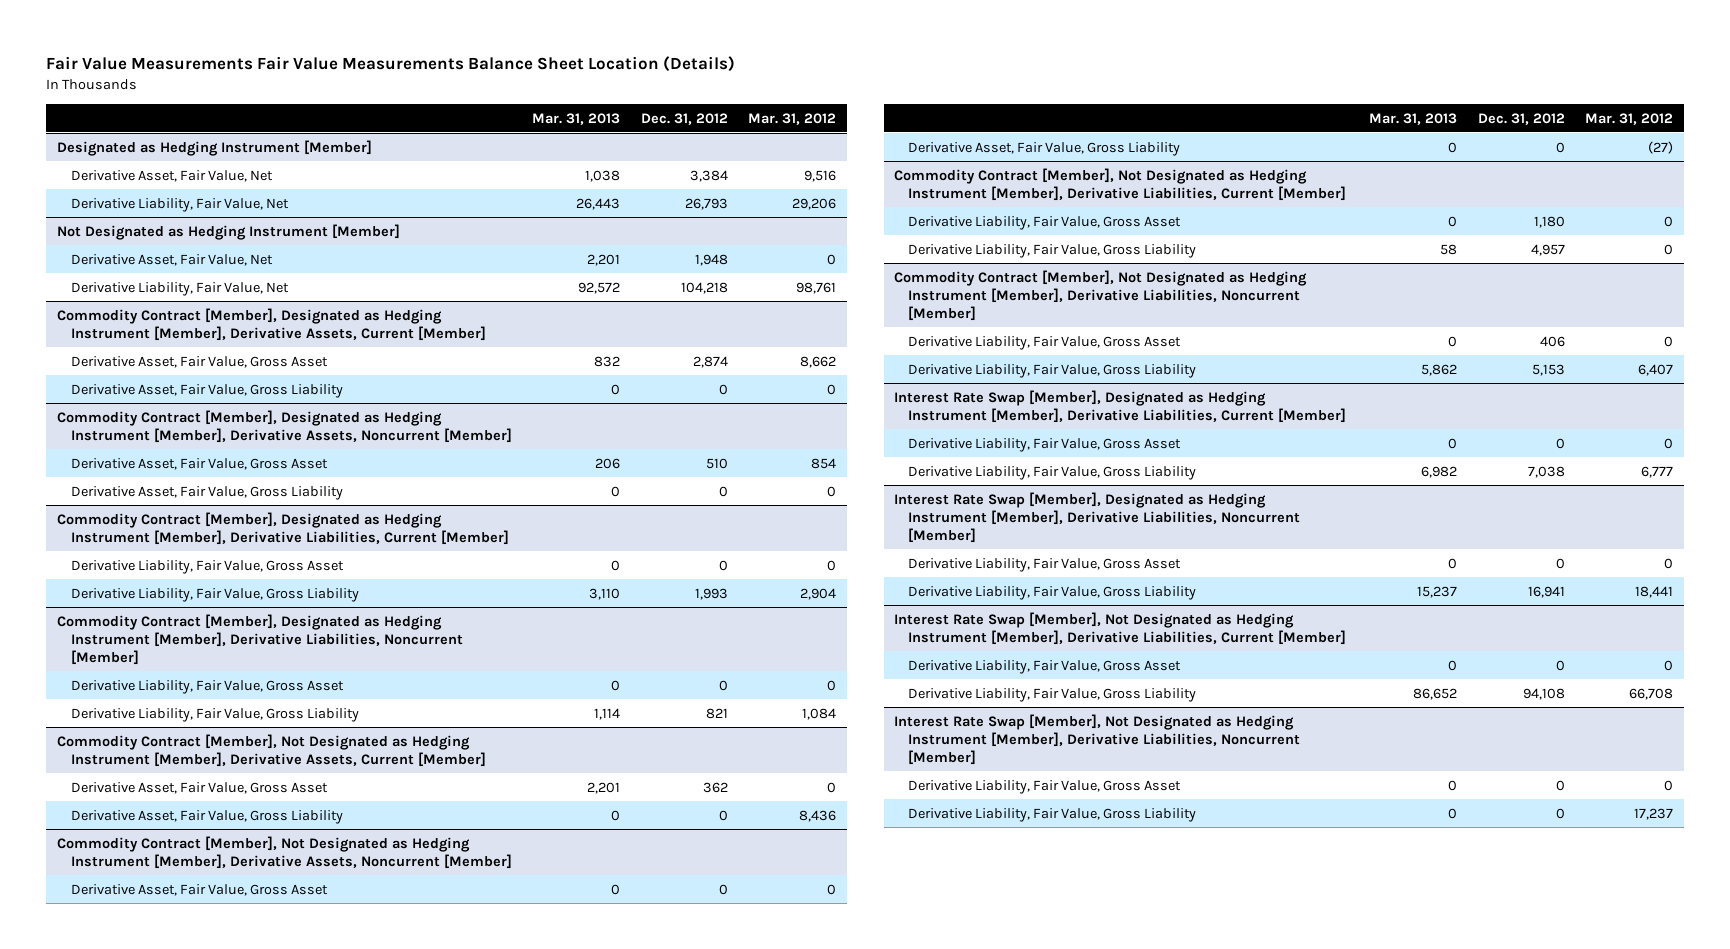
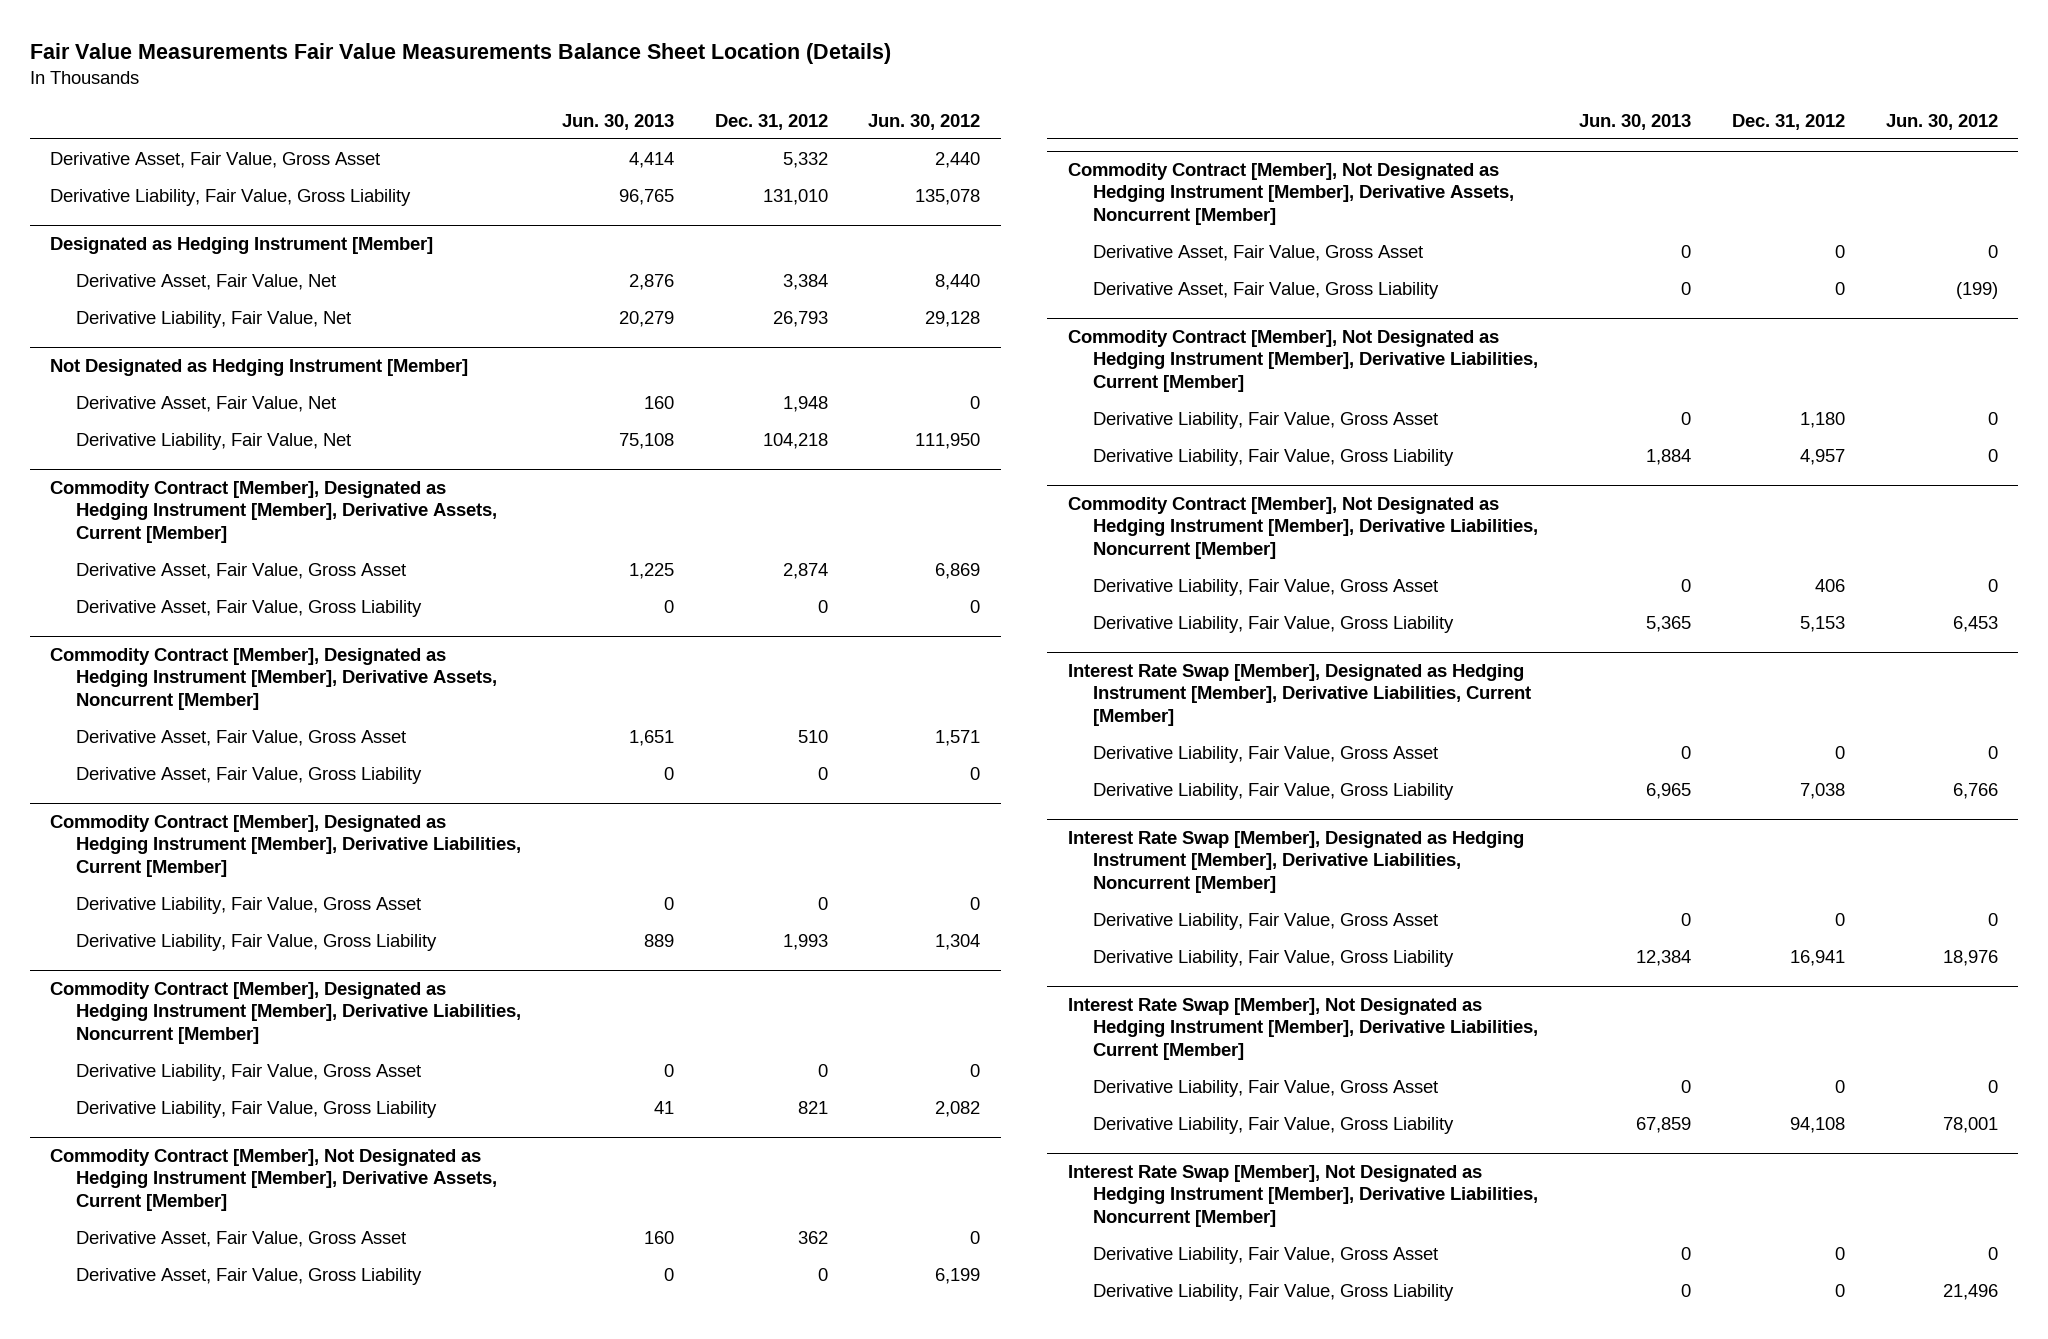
- | Mar. 31, 2013 | Dec. 31, 2012 | Mar. 31, 2012
+ | Jun. 30, 2013 | Dec. 31, 2012 | Jun. 30, 2012
+ Derivative Asset, Fair Value, Gross Asset | 4,414 | 5,332 | 2,440
+ Derivative Liability, Fair Value, Gross Liability | 96,765 | 131,010 | 135,078

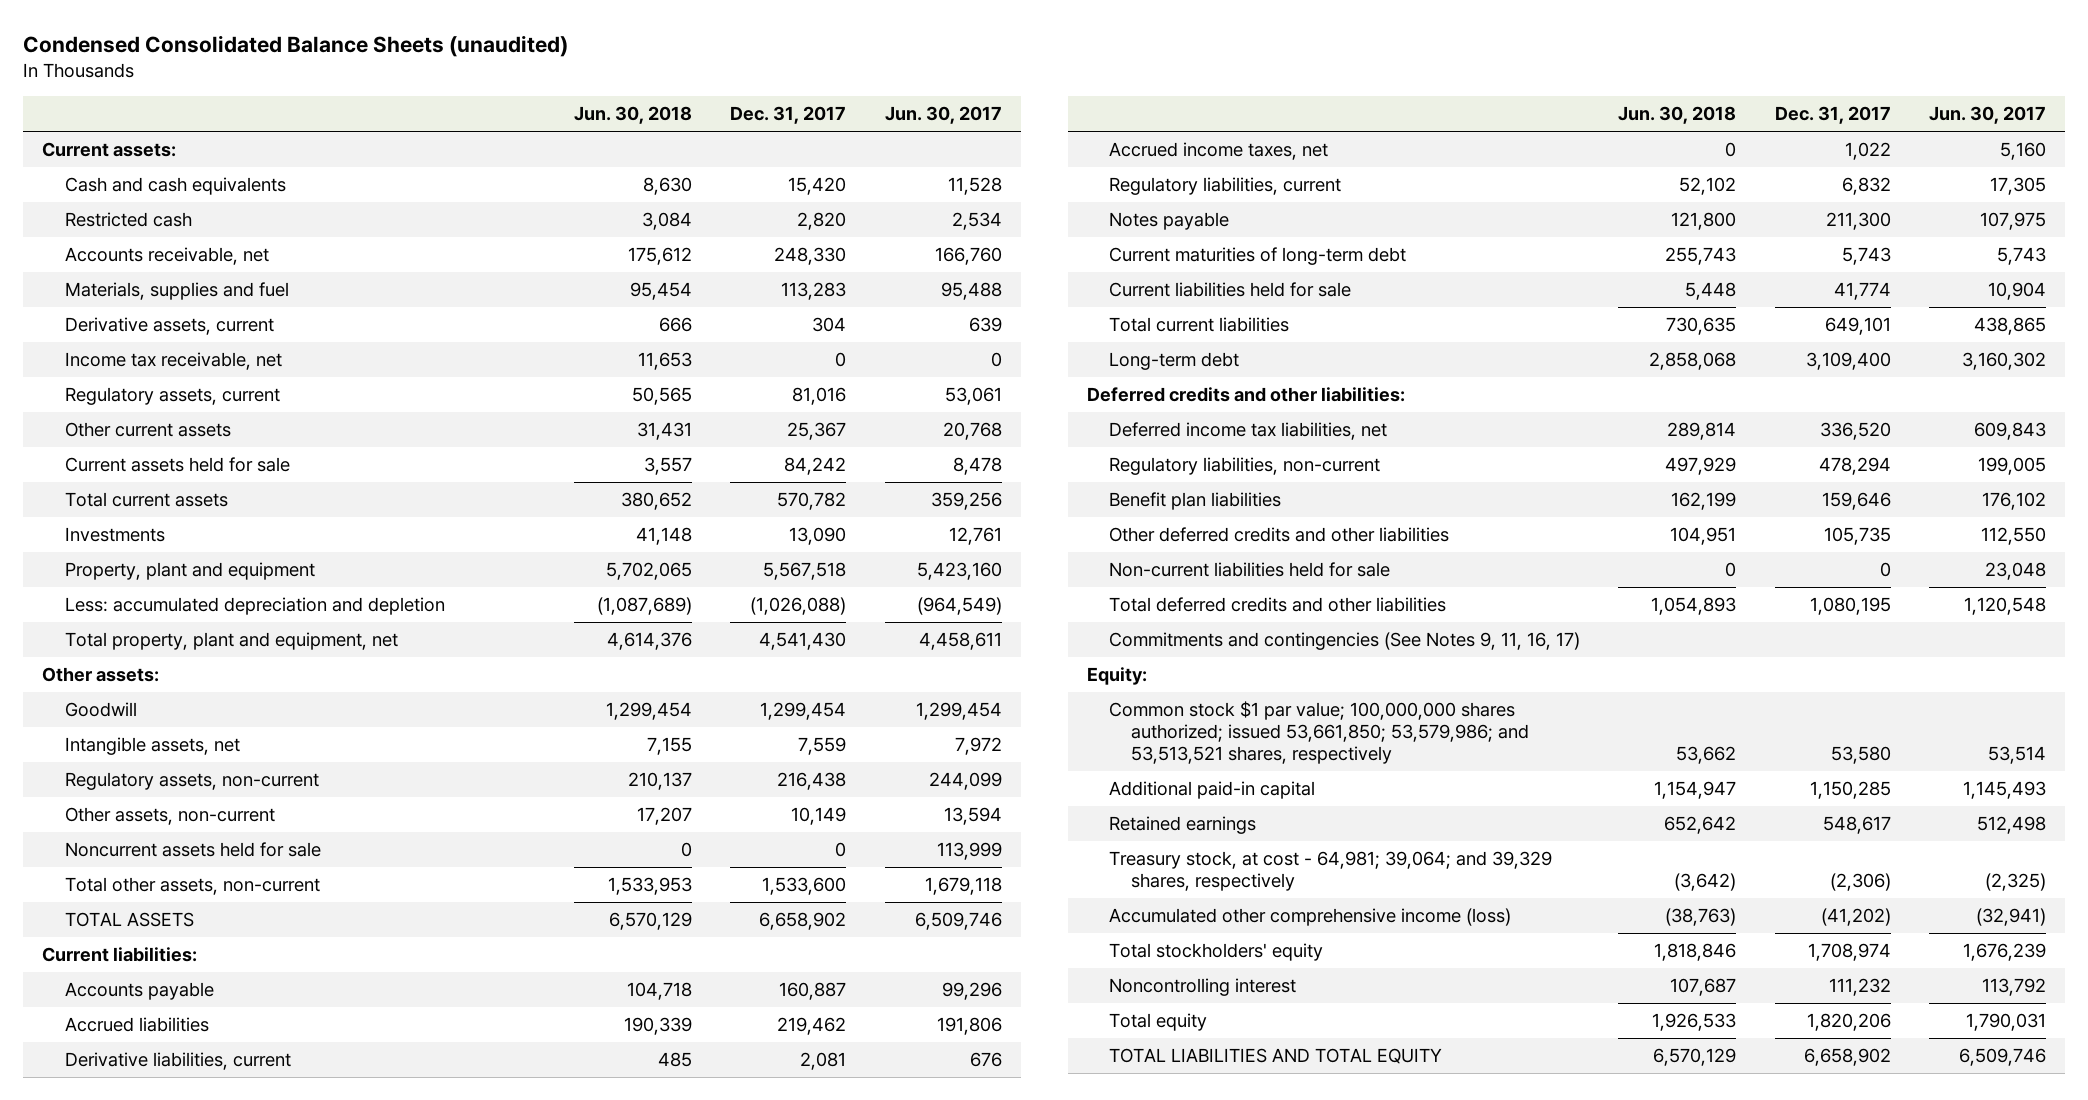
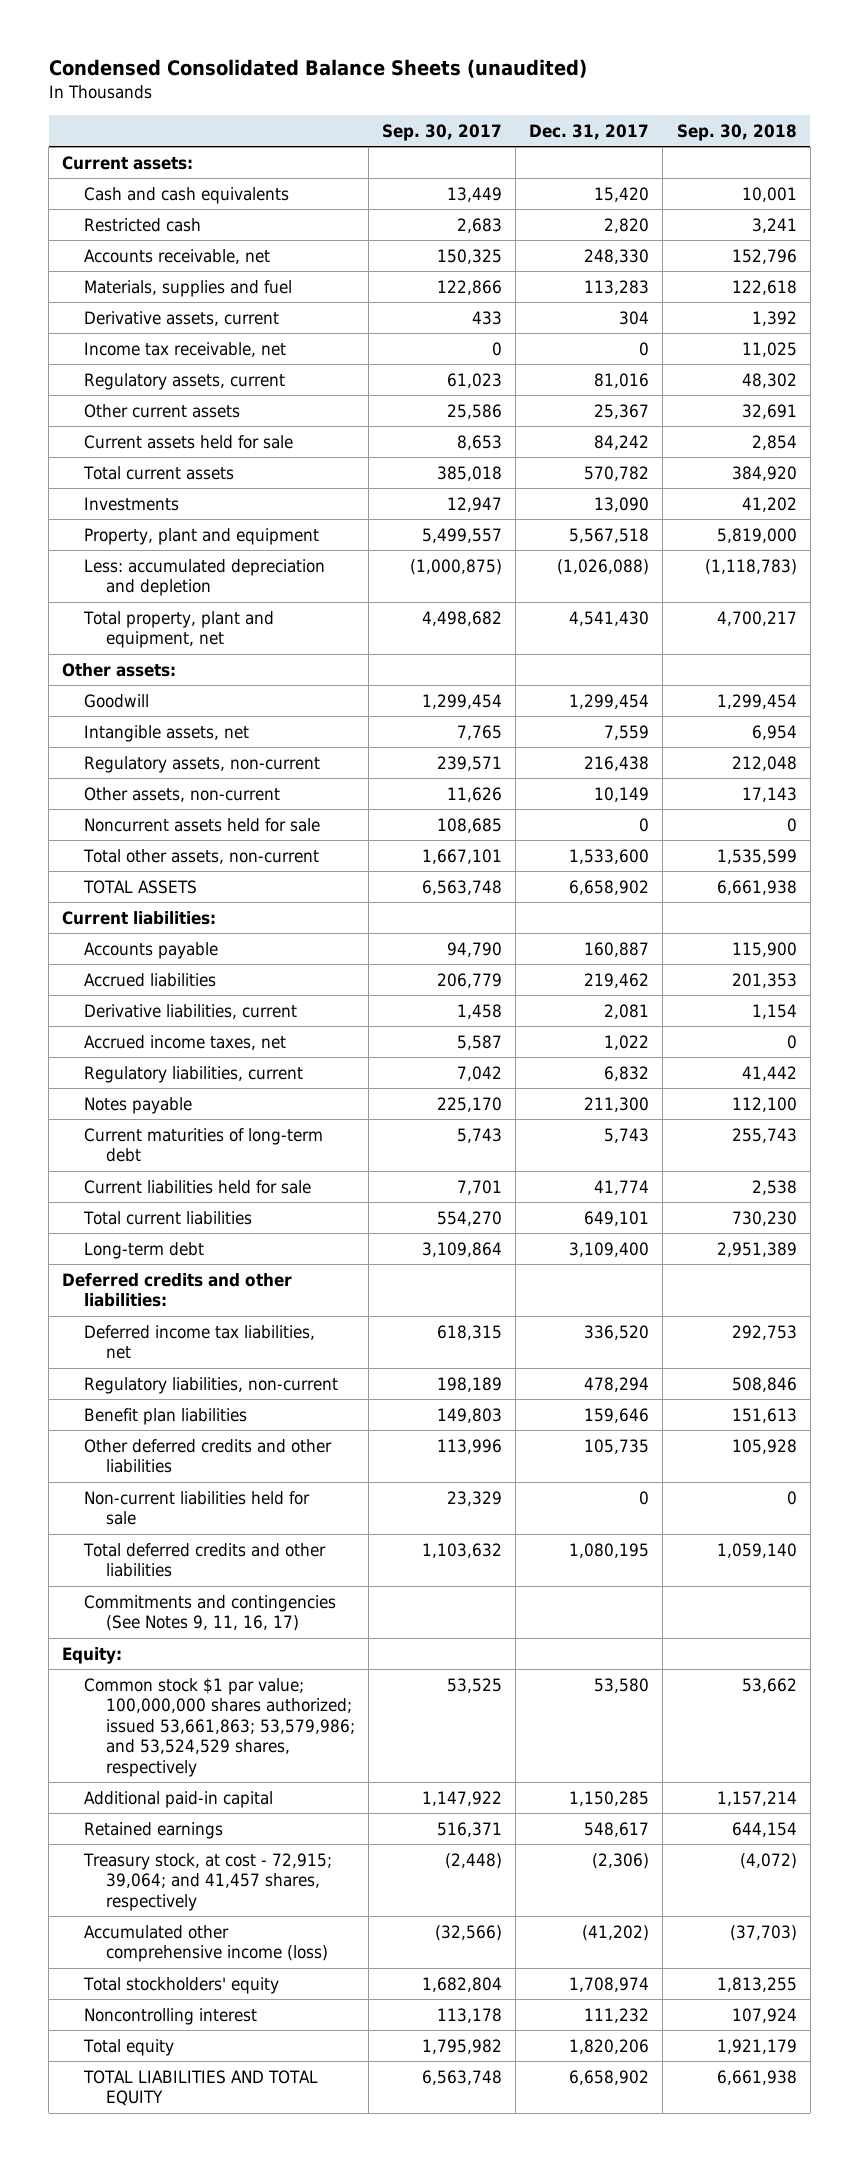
- | Jun. 30, 2018 | Dec. 31, 2017 | Jun. 30, 2017
+ | Sep. 30, 2017 | Dec. 31, 2017 | Sep. 30, 2018
- Common stock $1 par value; 100,000,000 shares authorized; issued 53,661,850; 53,579,986; and 53,513,521 shares, respectively | 53,662 | 53,580 | 53,514
+ Common stock $1 par value; 100,000,000 shares authorized; issued 53,661,863; 53,579,986; and 53,524,529 shares, respectively | 53,525 | 53,580 | 53,662
- Treasury stock, at cost - 64,981; 39,064; and 39,329 shares, respectively | (3,642) | (2,306) | (2,325)
+ Treasury stock, at cost - 72,915; 39,064; and 41,457 shares, respectively | (2,448) | (2,306) | (4,072)

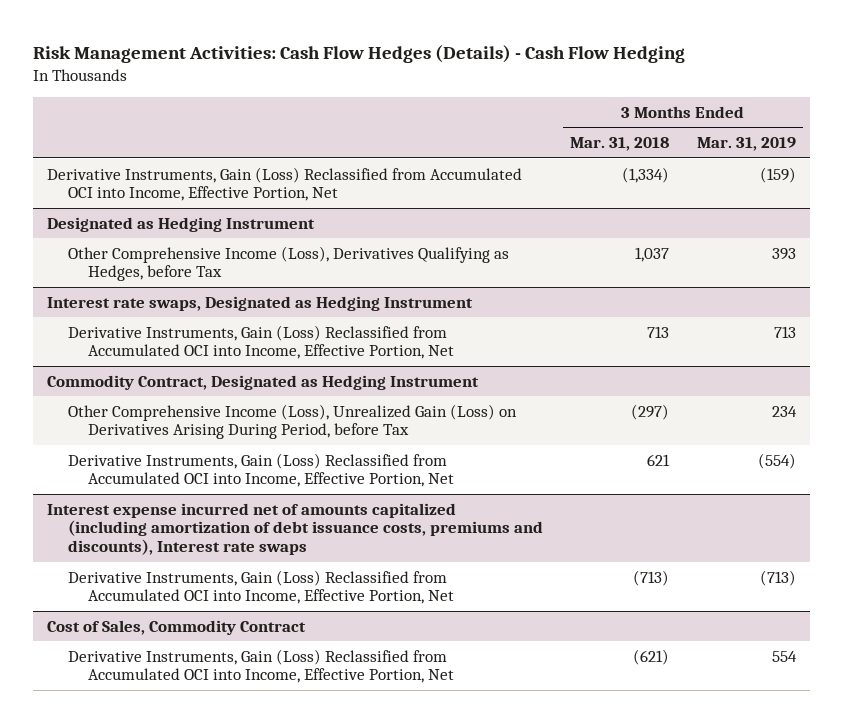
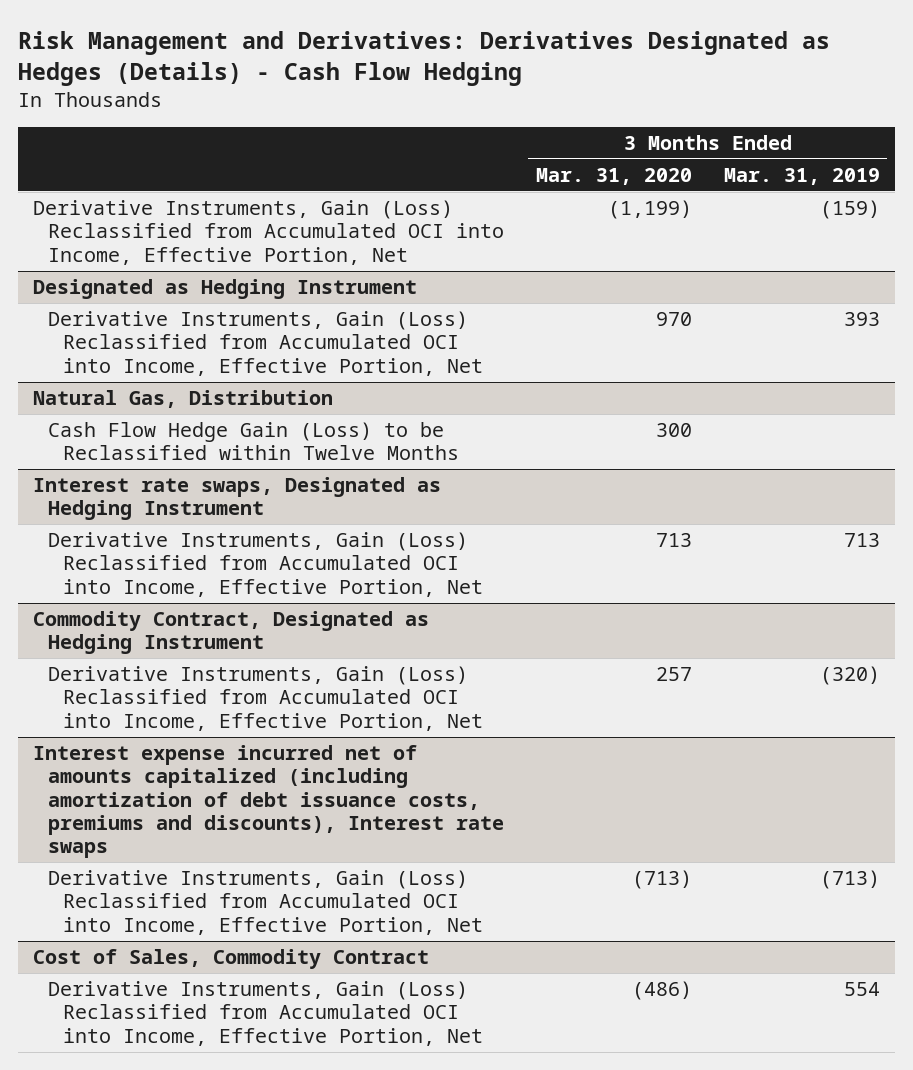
- Risk Management Activities: Cash Flow Hedges (Details) - Cash Flow Hedging
+ Risk Management and Derivatives: Derivatives Designated as Hedges (Details) - Cash Flow Hedging
- | 3 Months Ended Mar. 31, 2018 | 3 Months Ended Mar. 31, 2019
+ | 3 Months Ended Mar. 31, 2020 | 3 Months Ended Mar. 31, 2019
@ Designated as Hedging Instrument
- Other Comprehensive Income (Loss), Derivatives Qualifying as Hedges, before Tax | 1,037 | 393
+ Derivative Instruments, Gain (Loss) Reclassified from Accumulated OCI into Income, Effective Portion, Net | 970 | 393
+ Natural Gas, Distribution
+ Cash Flow Hedge Gain (Loss) to be Reclassified within Twelve Months | 300 |
@ Commodity Contract, Designated as Hedging Instrument
- Other Comprehensive Income (Loss), Unrealized Gain (Loss) on Derivatives Arising During Period, before Tax | (297) | 234
- Derivative Instruments, Gain (Loss) Reclassified from Accumulated OCI into Income, Effective Portion, Net | 621 | (554)
+ Derivative Instruments, Gain (Loss) Reclassified from Accumulated OCI into Income, Effective Portion, Net | 257 | (320)

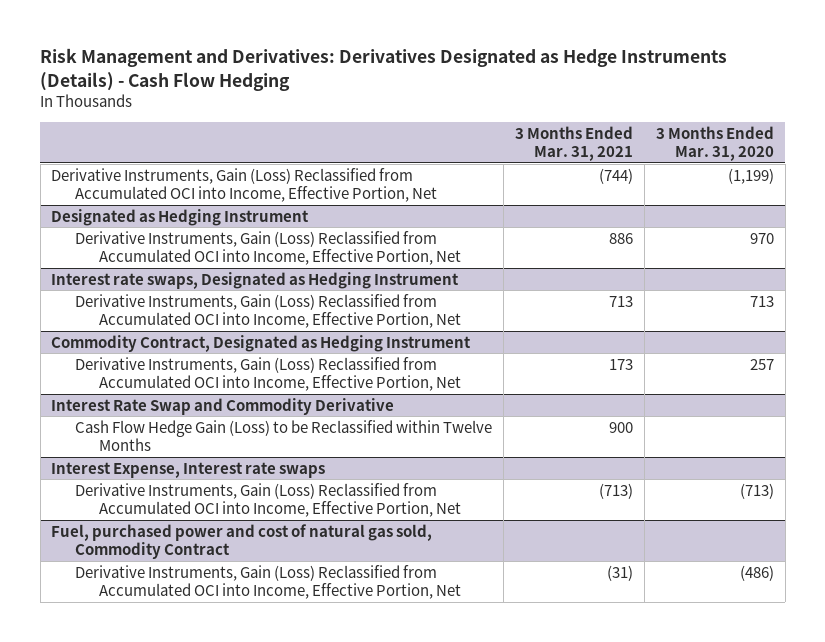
- Risk Management and Derivatives: Derivatives Designated as Hedges (Details) - Cash Flow Hedging
+ Risk Management and Derivatives: Derivatives Designated as Hedge Instruments (Details) - Cash Flow Hedging
- | 3 Months Ended Mar. 31, 2020 | 3 Months Ended Mar. 31, 2019
+ | 3 Months Ended Mar. 31, 2021 | 3 Months Ended Mar. 31, 2020
- Natural Gas, Distribution
- Cash Flow Hedge Gain (Loss) to be Reclassified within Twelve Months | 300 |
- Interest expense incurred net of amounts capitalized (including amortization of debt issuance costs, premiums and discounts), Interest rate swaps
+ Interest Rate Swap and Commodity Derivative
+ Cash Flow Hedge Gain (Loss) to be Reclassified within Twelve Months | 900 |
+ Interest Expense, Interest rate swaps
- Cost of Sales, Commodity Contract
+ Fuel, purchased power and cost of natural gas sold, Commodity Contract

